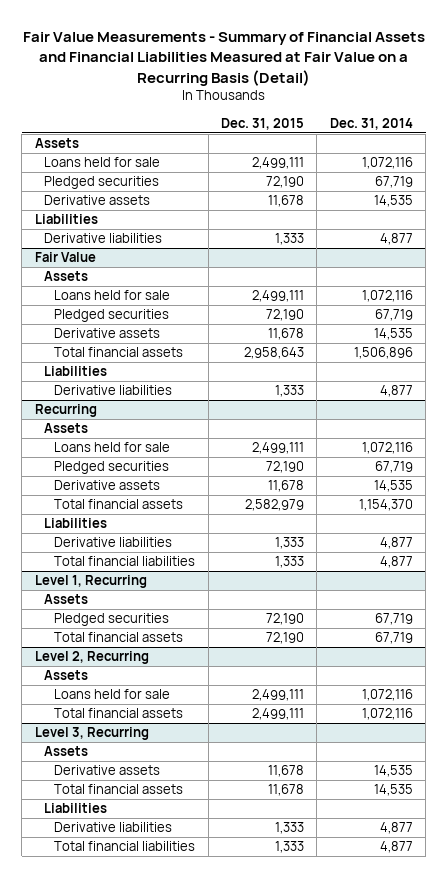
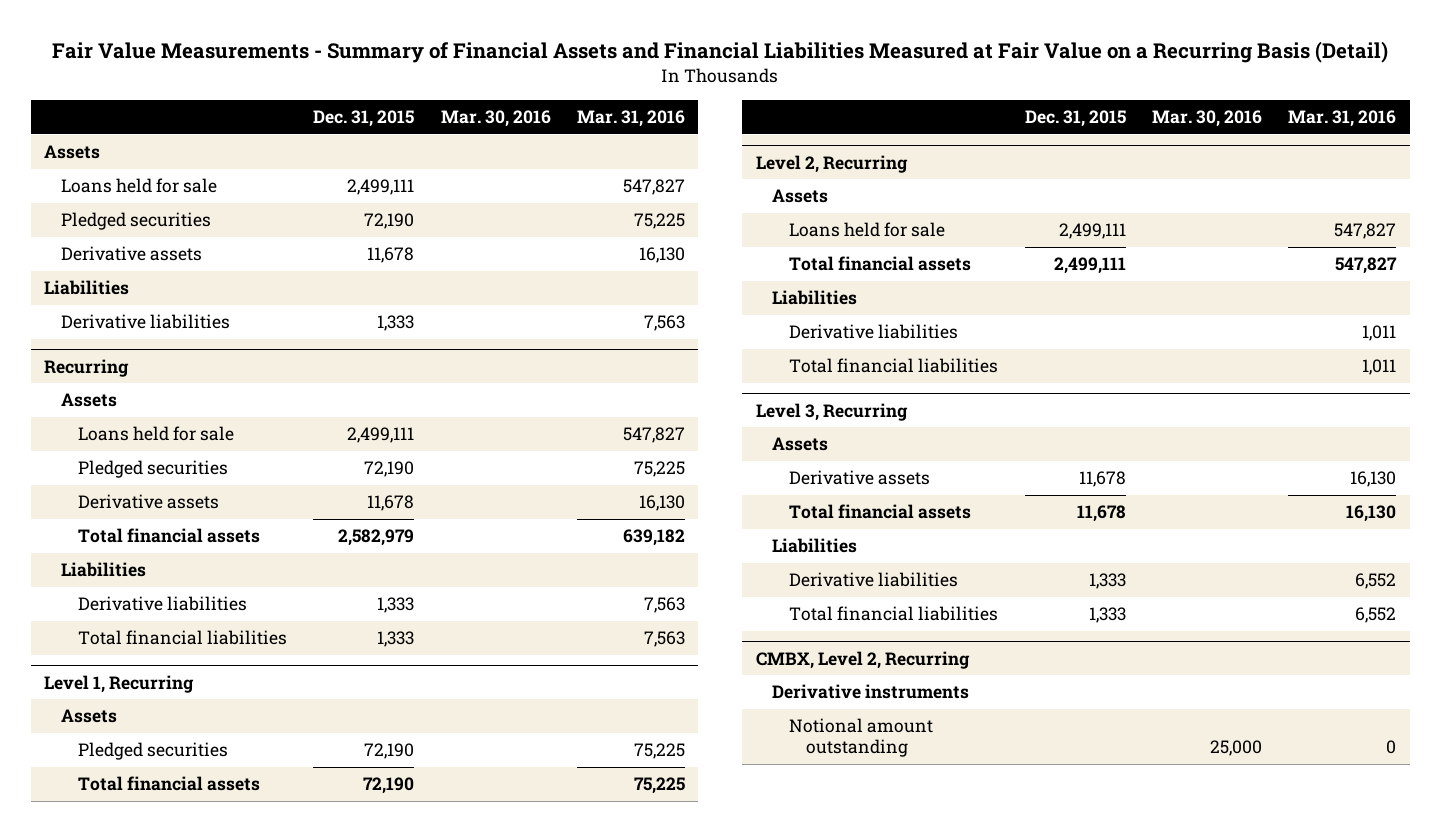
- | Dec. 31, 2015 | Dec. 31, 2014
+ | Dec. 31, 2015 | Mar. 30, 2016 | Mar. 31, 2016
- Fair Value
- Assets
- Loans held for sale | 2,499,111 | 1,072,116
- Pledged securities | 72,190 | 67,719
- Derivative assets | 11,678 | 14,535
- Total financial assets | 2,958,643 | 1,506,896
- Liabilities
- Derivative liabilities | 1,333 | 4,877
@ Level 2, Recurring
+ Liabilities
+ Derivative liabilities | | | 1,011
+ Total financial liabilities | | | 1,011
+ CMBX, Level 2, Recurring
+ Derivative instruments
+ Notional amount outstanding | | 25,000 | 0

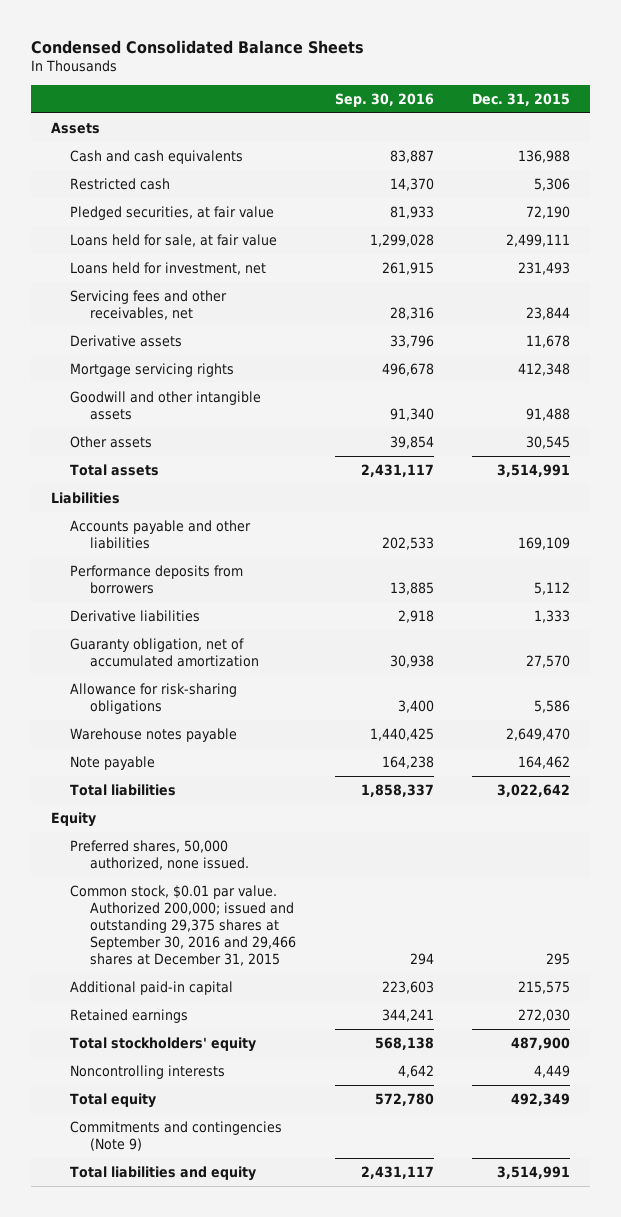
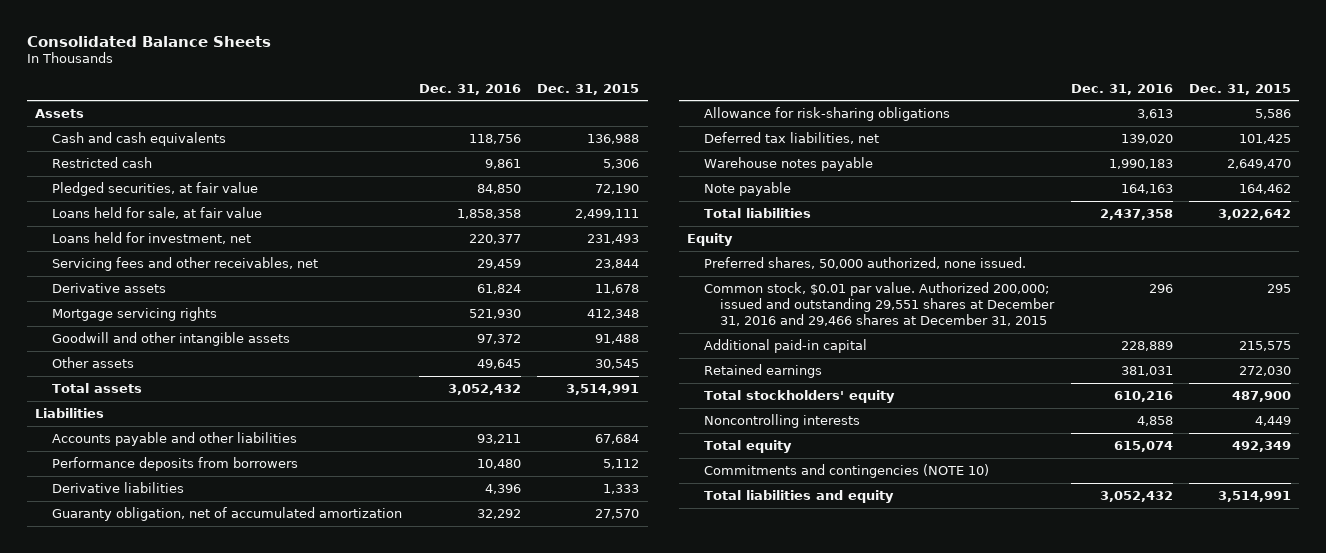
- Condensed Consolidated Balance Sheets
+ Consolidated Balance Sheets
- | Sep. 30, 2016 | Dec. 31, 2015
+ | Dec. 31, 2016 | Dec. 31, 2015
- Accounts payable and other liabilities | 202,533 | 169,109
+ Accounts payable and other liabilities | 93,211 | 67,684
+ Deferred tax liabilities, net | 139,020 | 101,425
- Common stock, $0.01 par value. Authorized 200,000; issued and outstanding 29,375 shares at September 30, 2016 and 29,466 shares at December 31, 2015 | 294 | 295
+ Common stock, $0.01 par value. Authorized 200,000; issued and outstanding 29,551 shares at December 31, 2016 and 29,466 shares at December 31, 2015 | 296 | 295
- Commitments and contingencies (Note 9)
+ Commitments and contingencies (NOTE 10)

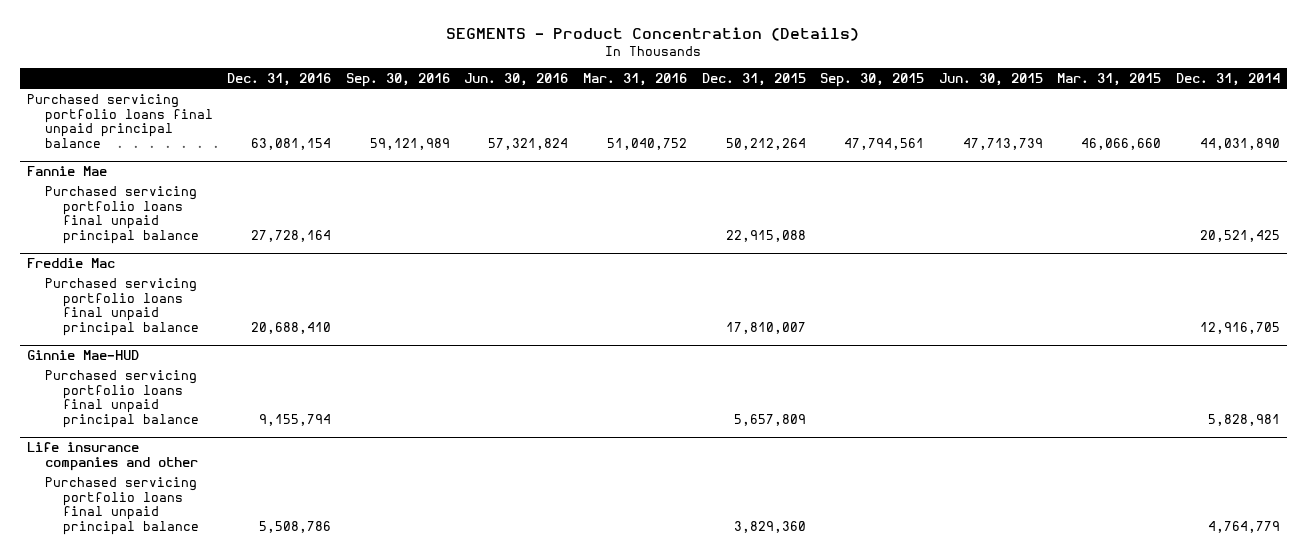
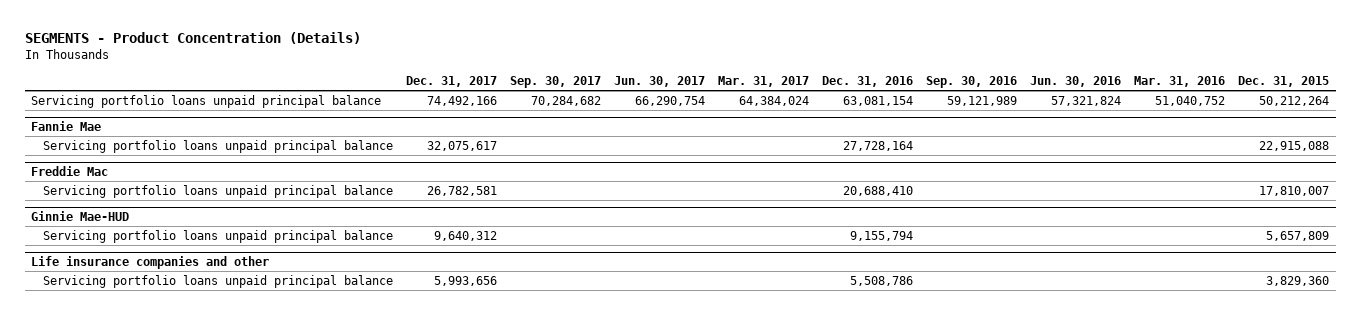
- | Dec. 31, 2016 | Sep. 30, 2016 | Jun. 30, 2016 | Mar. 31, 2016 | Dec. 31, 2015 | Sep. 30, 2015 | Jun. 30, 2015 | Mar. 31, 2015 | Dec. 31, 2014
+ | Dec. 31, 2017 | Sep. 30, 2017 | Jun. 30, 2017 | Mar. 31, 2017 | Dec. 31, 2016 | Sep. 30, 2016 | Jun. 30, 2016 | Mar. 31, 2016 | Dec. 31, 2015
- Purchased servicing portfolio loans final unpaid principal balance | 63,081,154 | 59,121,989 | 57,321,824 | 51,040,752 | 50,212,264 | 47,794,561 | 47,713,739 | 46,066,660 | 44,031,890
+ Servicing portfolio loans unpaid principal balance | 74,492,166 | 70,284,682 | 66,290,754 | 64,384,024 | 63,081,154 | 59,121,989 | 57,321,824 | 51,040,752 | 50,212,264
@ Fannie Mae
- Purchased servicing portfolio loans final unpaid principal balance | 27,728,164 | | | | 22,915,088 | | | | 20,521,425
+ Servicing portfolio loans unpaid principal balance | 32,075,617 | | | | 27,728,164 | | | | 22,915,088
@ Freddie Mac
- Purchased servicing portfolio loans final unpaid principal balance | 20,688,410 | | | | 17,810,007 | | | | 12,916,705
+ Servicing portfolio loans unpaid principal balance | 26,782,581 | | | | 20,688,410 | | | | 17,810,007
@ Ginnie Mae-HUD
- Purchased servicing portfolio loans final unpaid principal balance | 9,155,794 | | | | 5,657,809 | | | | 5,828,981
+ Servicing portfolio loans unpaid principal balance | 9,640,312 | | | | 9,155,794 | | | | 5,657,809
@ Life insurance companies and other
- Purchased servicing portfolio loans final unpaid principal balance | 5,508,786 | | | | 3,829,360 | | | | 4,764,779
+ Servicing portfolio loans unpaid principal balance | 5,993,656 | | | | 5,508,786 | | | | 3,829,360

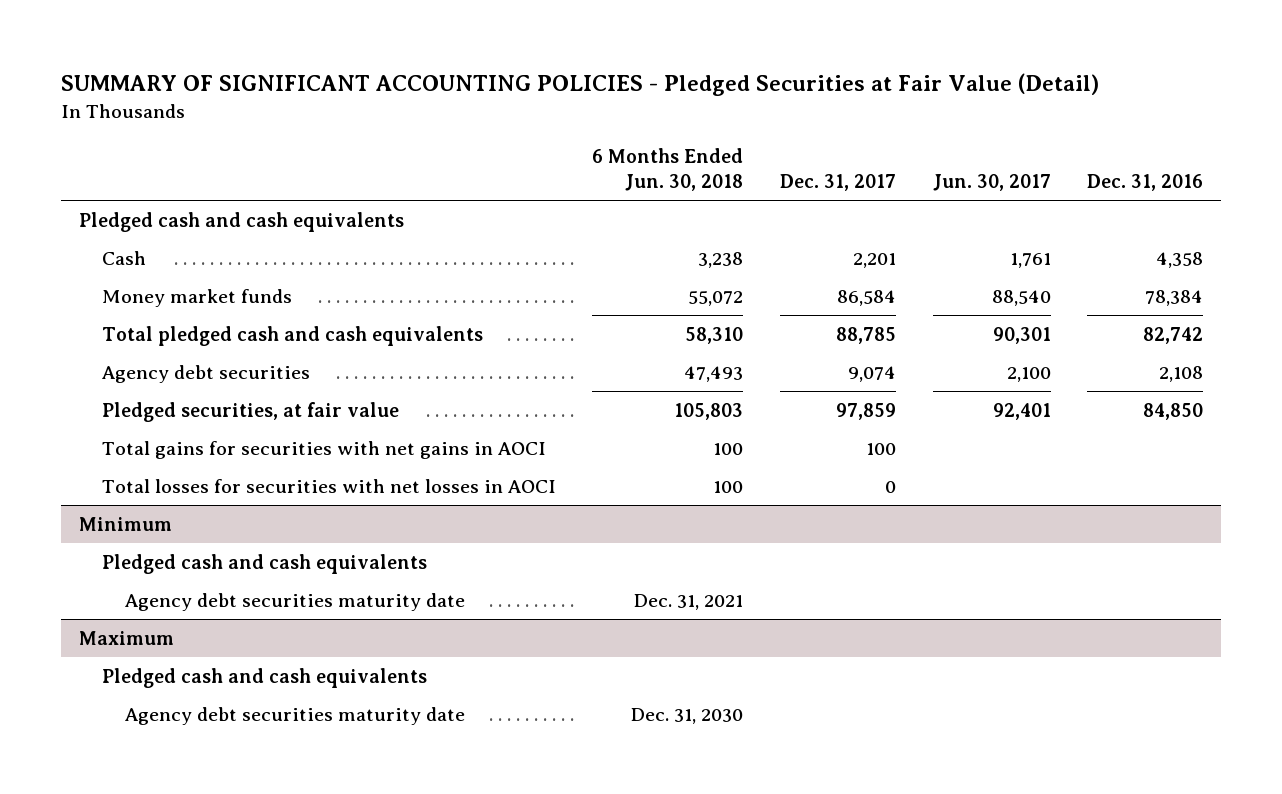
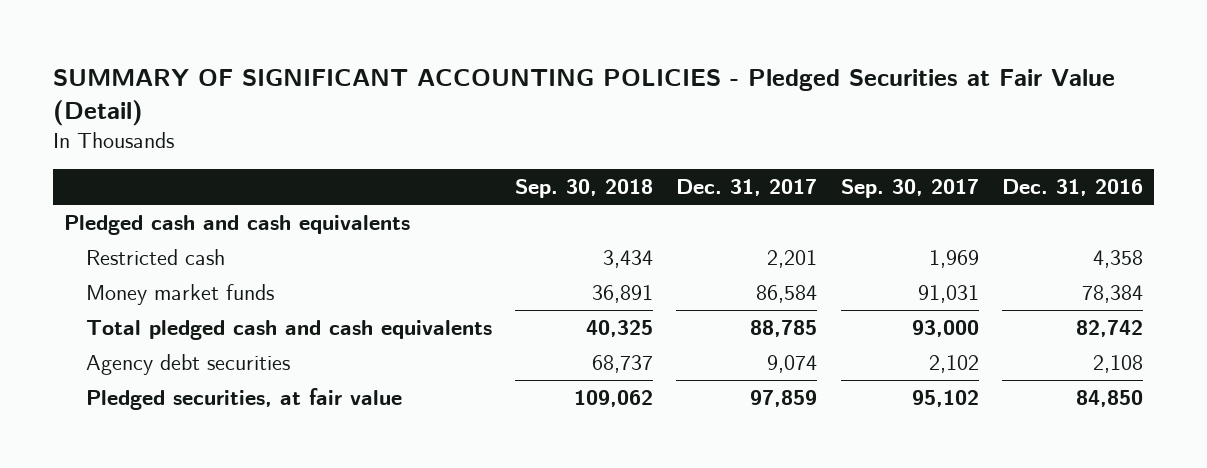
- | 6 Months Ended Jun. 30, 2018 | Dec. 31, 2017 | Jun. 30, 2017 | Dec. 31, 2016
+ | Sep. 30, 2018 | Dec. 31, 2017 | Sep. 30, 2017 | Dec. 31, 2016
- Cash | 3,238 | 2,201 | 1,761 | 4,358
+ Restricted cash | 3,434 | 2,201 | 1,969 | 4,358
- Total gains for securities with net gains in AOCI | 100 | 100 | |
- Total losses for securities with net losses in AOCI | 100 | 0 | |
- Minimum
- Pledged cash and cash equivalents
- Agency debt securities maturity date | Dec. 31, 2021 | | |
- Maximum
- Pledged cash and cash equivalents
- Agency debt securities maturity date | Dec. 31, 2030 | | |

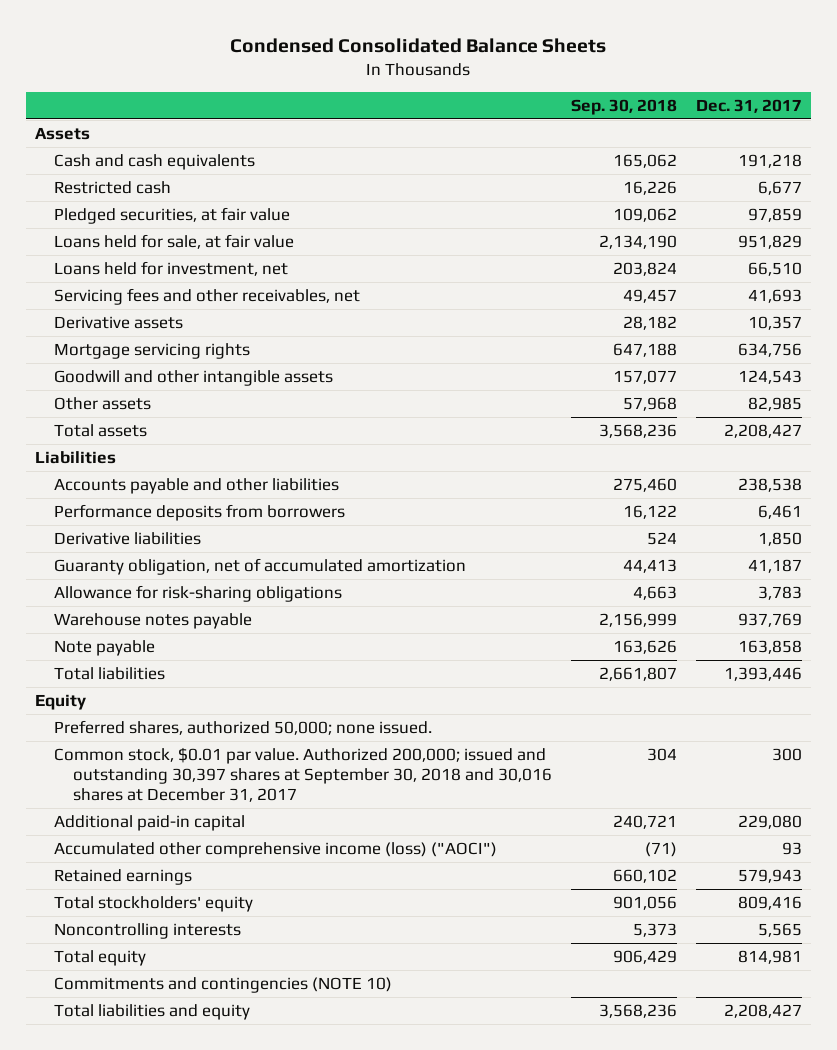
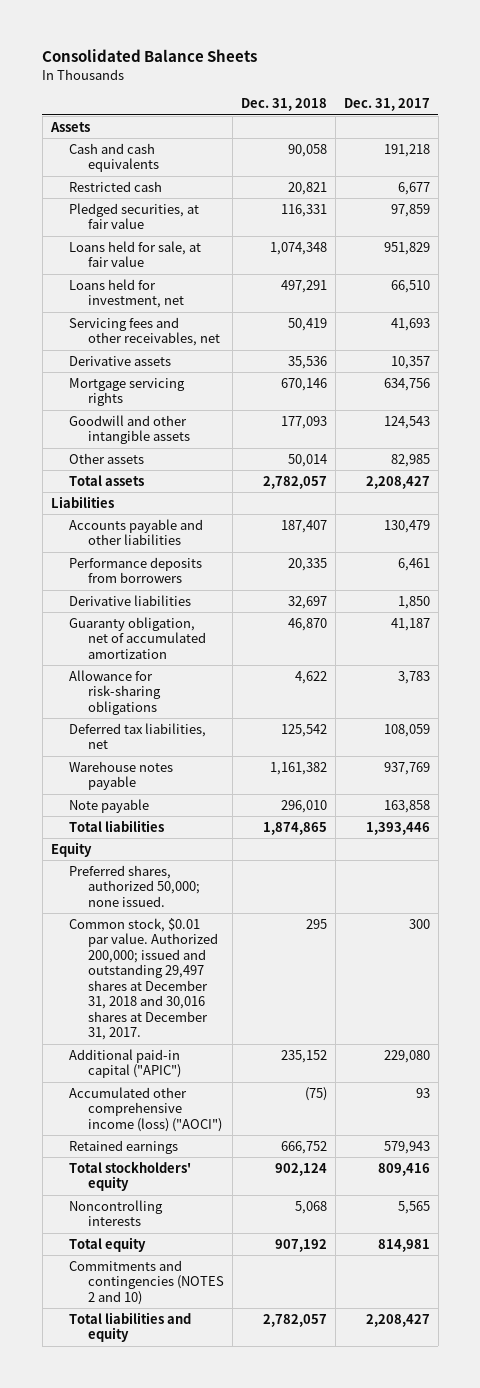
- Condensed Consolidated Balance Sheets
+ Consolidated Balance Sheets
- | Sep. 30, 2018 | Dec. 31, 2017
+ | Dec. 31, 2018 | Dec. 31, 2017
- Accounts payable and other liabilities | 275,460 | 238,538
+ Accounts payable and other liabilities | 187,407 | 130,479
+ Deferred tax liabilities, net | 125,542 | 108,059
- Common stock, $0.01 par value. Authorized 200,000; issued and outstanding 30,397 shares at September 30, 2018 and 30,016 shares at December 31, 2017 | 304 | 300
- Additional paid-in capital | 240,721 | 229,080
+ Common stock, $0.01 par value. Authorized 200,000; issued and outstanding 29,497 shares at December 31, 2018 and 30,016 shares at December 31, 2017. | 295 | 300
+ Additional paid-in capital ("APIC") | 235,152 | 229,080
- Commitments and contingencies (NOTE 10)
+ Commitments and contingencies (NOTES 2 and 10)

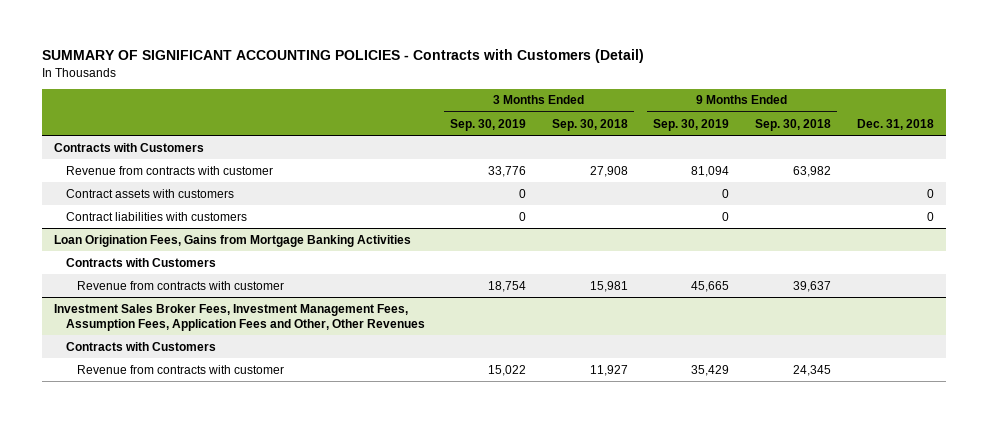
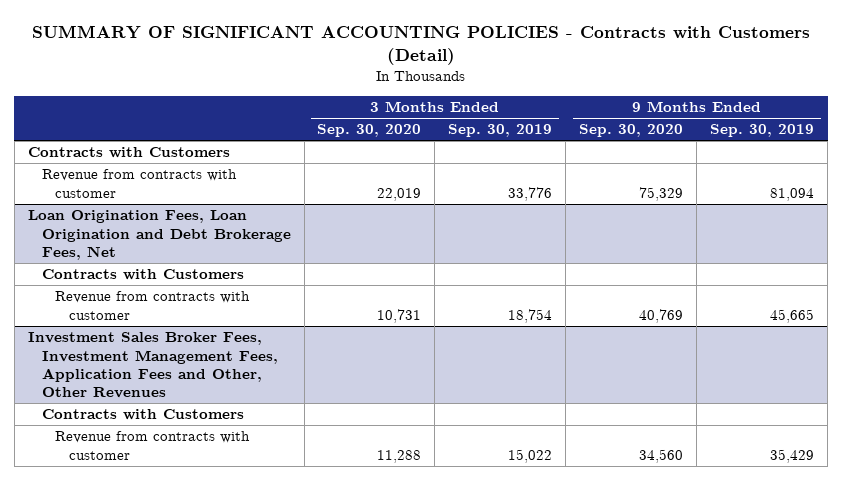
- | 3 Months Ended Sep. 30, 2019 | 3 Months Ended Sep. 30, 2018 | 9 Months Ended Sep. 30, 2019 | 9 Months Ended Sep. 30, 2018 | Dec. 31, 2018
+ | 3 Months Ended Sep. 30, 2020 | 3 Months Ended Sep. 30, 2019 | 9 Months Ended Sep. 30, 2020 | 9 Months Ended Sep. 30, 2019
- Contract assets with customers | 0 | | 0 | | 0
- Contract liabilities with customers | 0 | | 0 | | 0
- Loan Origination Fees, Gains from Mortgage Banking Activities
+ Loan Origination Fees, Loan Origination and Debt Brokerage Fees, Net
- Investment Sales Broker Fees, Investment Management Fees, Assumption Fees, Application Fees and Other, Other Revenues
+ Investment Sales Broker Fees, Investment Management Fees, Application Fees and Other, Other Revenues

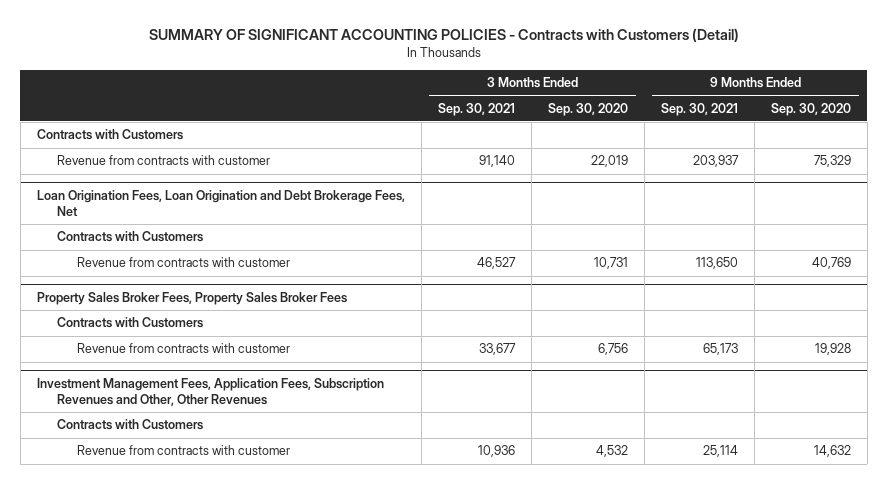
- | 3 Months Ended Sep. 30, 2020 | 3 Months Ended Sep. 30, 2019 | 9 Months Ended Sep. 30, 2020 | 9 Months Ended Sep. 30, 2019
+ | 3 Months Ended Sep. 30, 2021 | 3 Months Ended Sep. 30, 2020 | 9 Months Ended Sep. 30, 2021 | 9 Months Ended Sep. 30, 2020
- Investment Sales Broker Fees, Investment Management Fees, Application Fees and Other, Other Revenues
+ Property Sales Broker Fees, Property Sales Broker Fees
- Revenue from contracts with customer | 11,288 | 15,022 | 34,560 | 35,429
+ Revenue from contracts with customer | 33,677 | 6,756 | 65,173 | 19,928
+ Investment Management Fees, Application Fees, Subscription Revenues and Other, Other Revenues
+ Contracts with Customers
+ Revenue from contracts with customer | 10,936 | 4,532 | 25,114 | 14,632

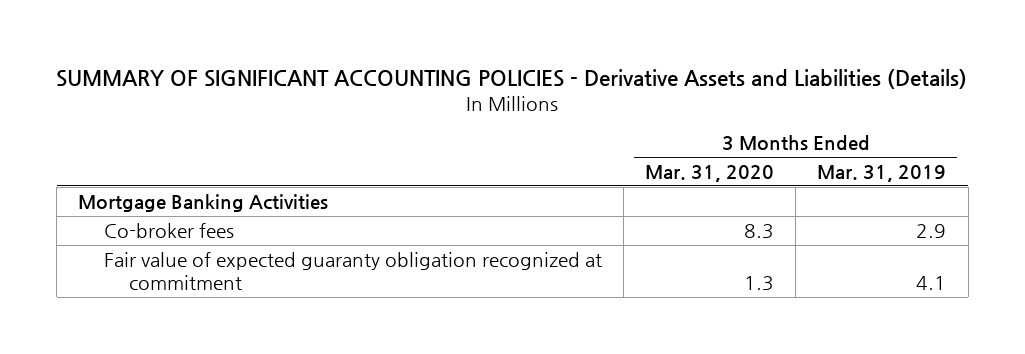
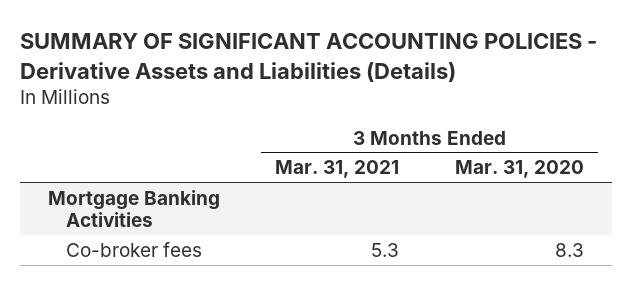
- | 3 Months Ended Mar. 31, 2020 | 3 Months Ended Mar. 31, 2019
+ | 3 Months Ended Mar. 31, 2021 | 3 Months Ended Mar. 31, 2020
- Fair value of expected guaranty obligation recognized at commitment | 1.3 | 4.1

